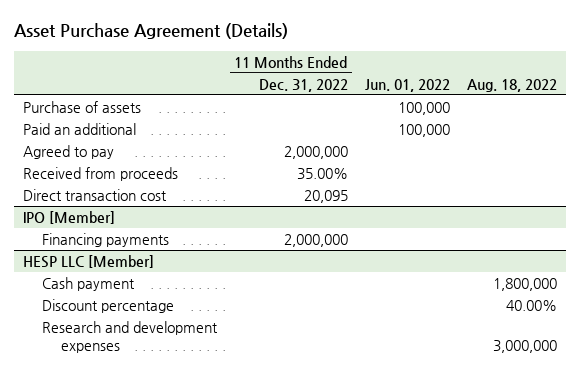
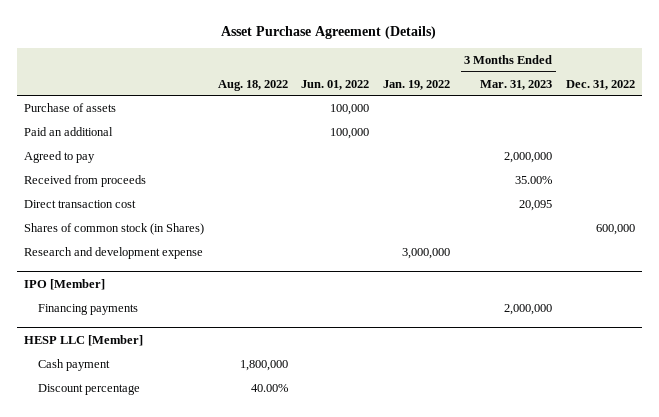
- | 11 Months Ended Dec. 31, 2022 | Jun. 01, 2022 | Aug. 18, 2022
+ | Aug. 18, 2022 | Jun. 01, 2022 | Jan. 19, 2022 | 3 Months Ended Mar. 31, 2023 | Dec. 31, 2022
+ Shares of common stock (in Shares) | | | | | 600,000
+ Research and development expense | | | 3,000,000 | |
@ HESP LLC [Member]
- Research and development expenses | | | 3,000,000

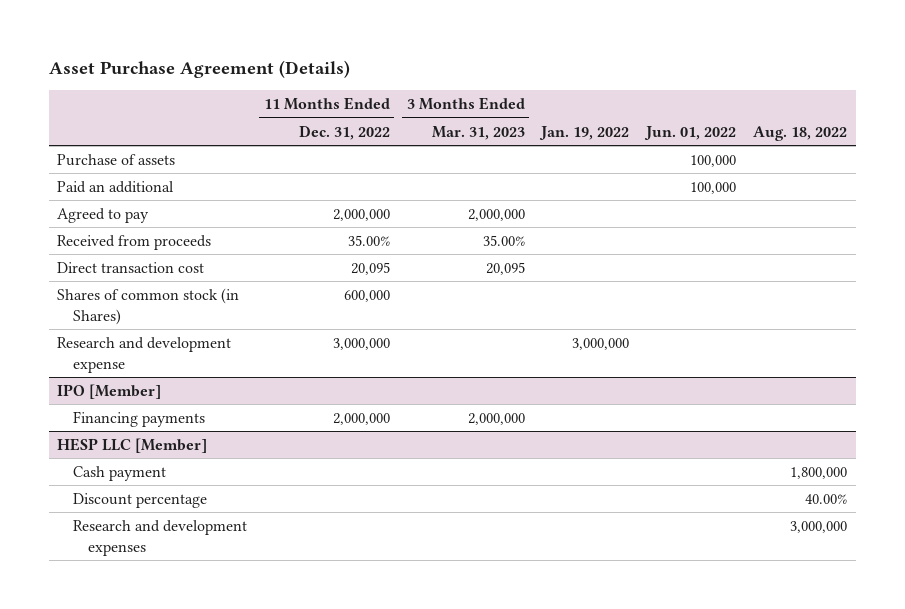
- | Aug. 18, 2022 | Jun. 01, 2022 | Jan. 19, 2022 | 3 Months Ended Mar. 31, 2023 | Dec. 31, 2022
+ | 11 Months Ended Dec. 31, 2022 | 3 Months Ended Mar. 31, 2023 | Jan. 19, 2022 | Jun. 01, 2022 | Aug. 18, 2022
@ HESP LLC [Member]
+ Research and development expenses | | | | | 3,000,000

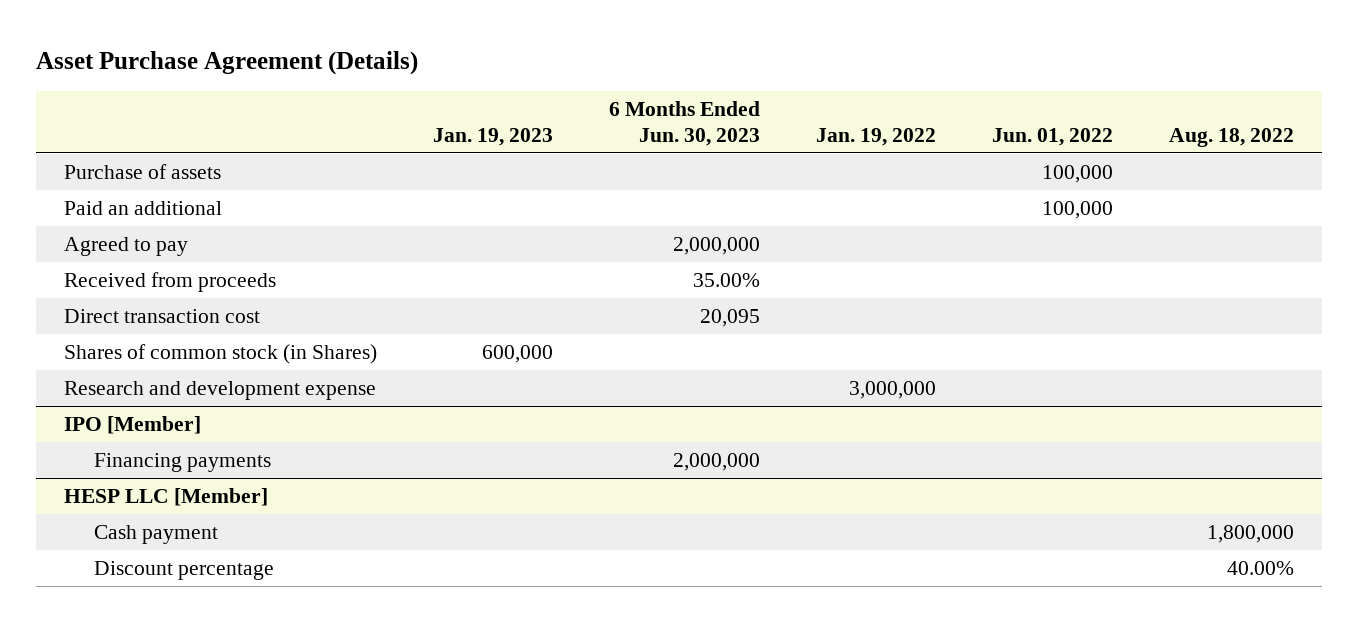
- | 11 Months Ended Dec. 31, 2022 | 3 Months Ended Mar. 31, 2023 | Jan. 19, 2022 | Jun. 01, 2022 | Aug. 18, 2022
+ | Jan. 19, 2023 | 6 Months Ended Jun. 30, 2023 | Jan. 19, 2022 | Jun. 01, 2022 | Aug. 18, 2022
@ HESP LLC [Member]
- Research and development expenses | | | | | 3,000,000

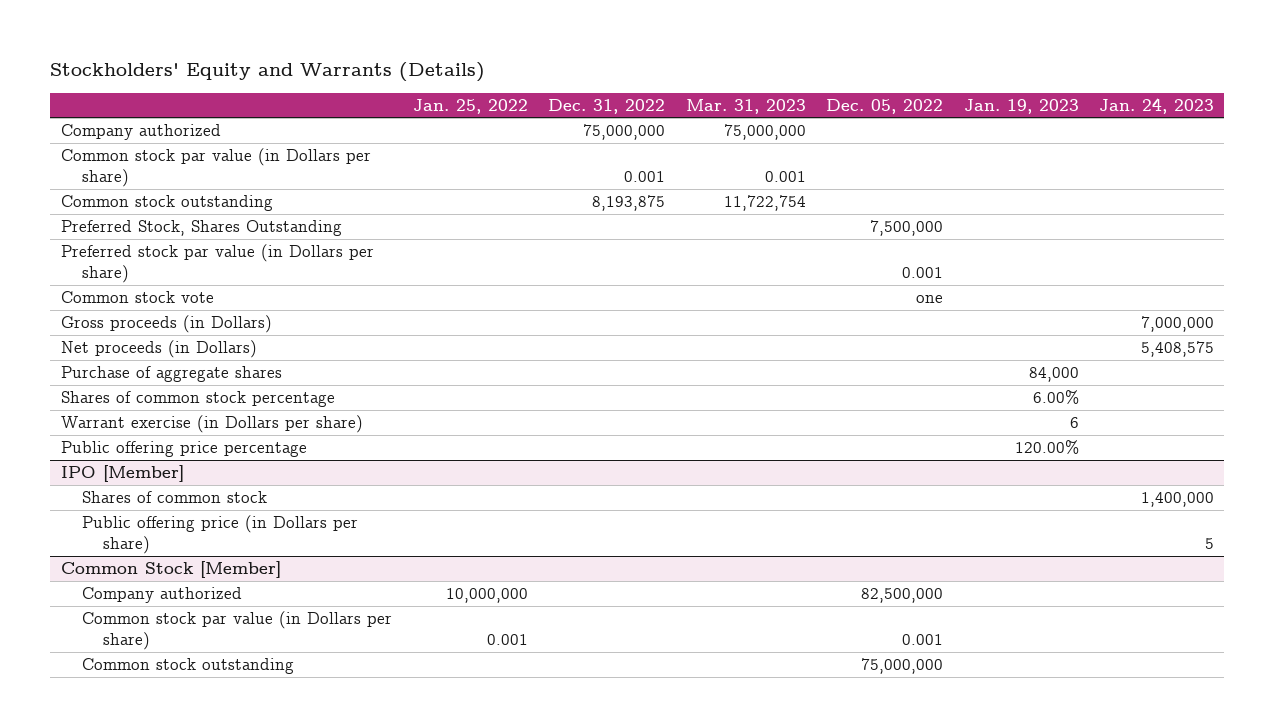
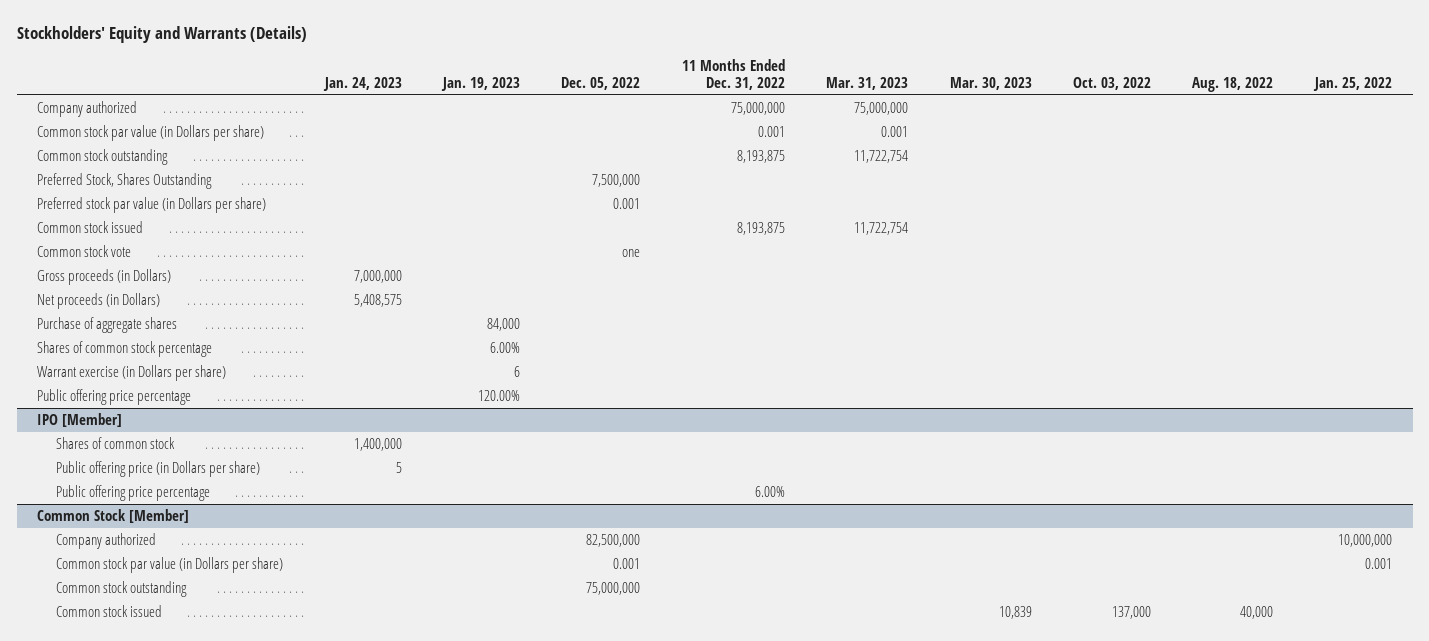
- | Jan. 25, 2022 | Dec. 31, 2022 | Mar. 31, 2023 | Dec. 05, 2022 | Jan. 19, 2023 | Jan. 24, 2023
+ | Jan. 24, 2023 | Jan. 19, 2023 | Dec. 05, 2022 | 11 Months Ended Dec. 31, 2022 | Mar. 31, 2023 | Mar. 30, 2023 | Oct. 03, 2022 | Aug. 18, 2022 | Jan. 25, 2022
+ Common stock issued | | | | 8,193,875 | 11,722,754 | | | |
@ IPO [Member]
+ Public offering price percentage | | | | 6.00% | | | | |
@ Common Stock [Member]
+ Common stock issued | | | | | | 10,839 | 137,000 | 40,000 |

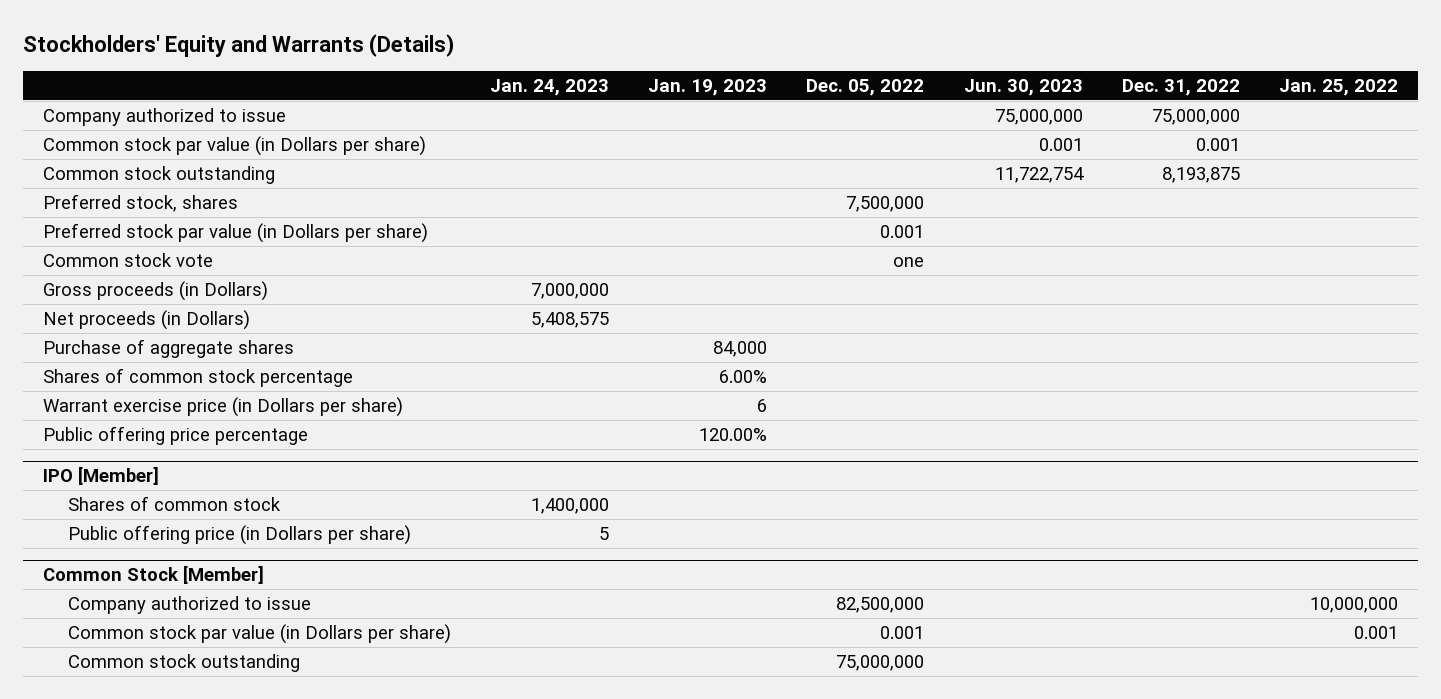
- | Jan. 24, 2023 | Jan. 19, 2023 | Dec. 05, 2022 | 11 Months Ended Dec. 31, 2022 | Mar. 31, 2023 | Mar. 30, 2023 | Oct. 03, 2022 | Aug. 18, 2022 | Jan. 25, 2022
+ | Jan. 24, 2023 | Jan. 19, 2023 | Dec. 05, 2022 | Jun. 30, 2023 | Dec. 31, 2022 | Jan. 25, 2022
- Company authorized | | | | 75,000,000 | 75,000,000 | | | |
+ Company authorized to issue | | | | 75,000,000 | 75,000,000 |
- Preferred Stock, Shares Outstanding | | | 7,500,000 | | | | | |
+ Preferred stock, shares | | | 7,500,000 | | |
- Common stock issued | | | | 8,193,875 | 11,722,754 | | | |
- Warrant exercise (in Dollars per share) | | 6 | | | | | | |
+ Warrant exercise price (in Dollars per share) | | 6 | | | |
@ IPO [Member]
- Public offering price percentage | | | | 6.00% | | | | |
@ Common Stock [Member]
- Company authorized | | | 82,500,000 | | | | | | 10,000,000
+ Company authorized to issue | | | 82,500,000 | | | 10,000,000
- Common stock issued | | | | | | 10,839 | 137,000 | 40,000 |

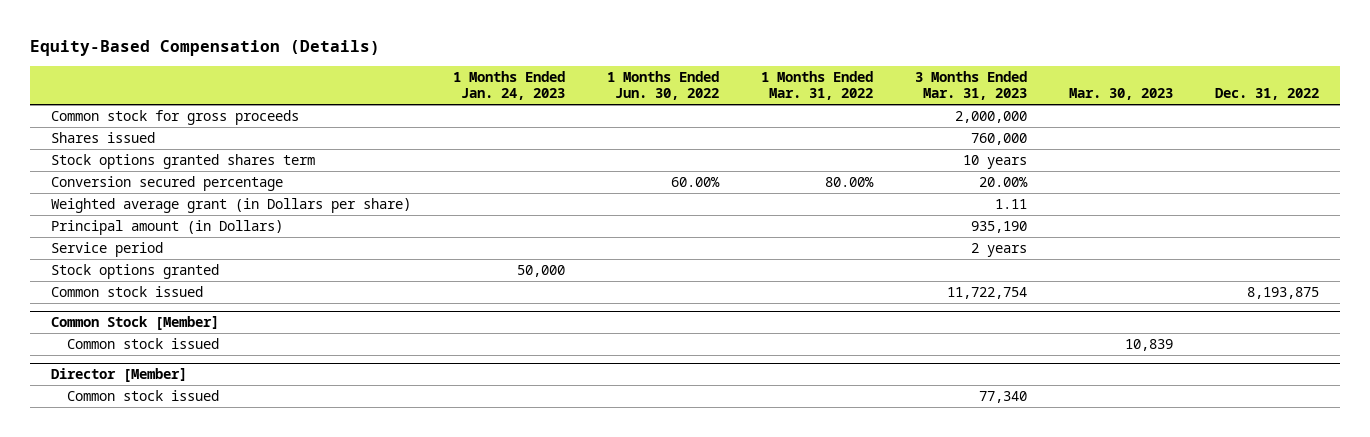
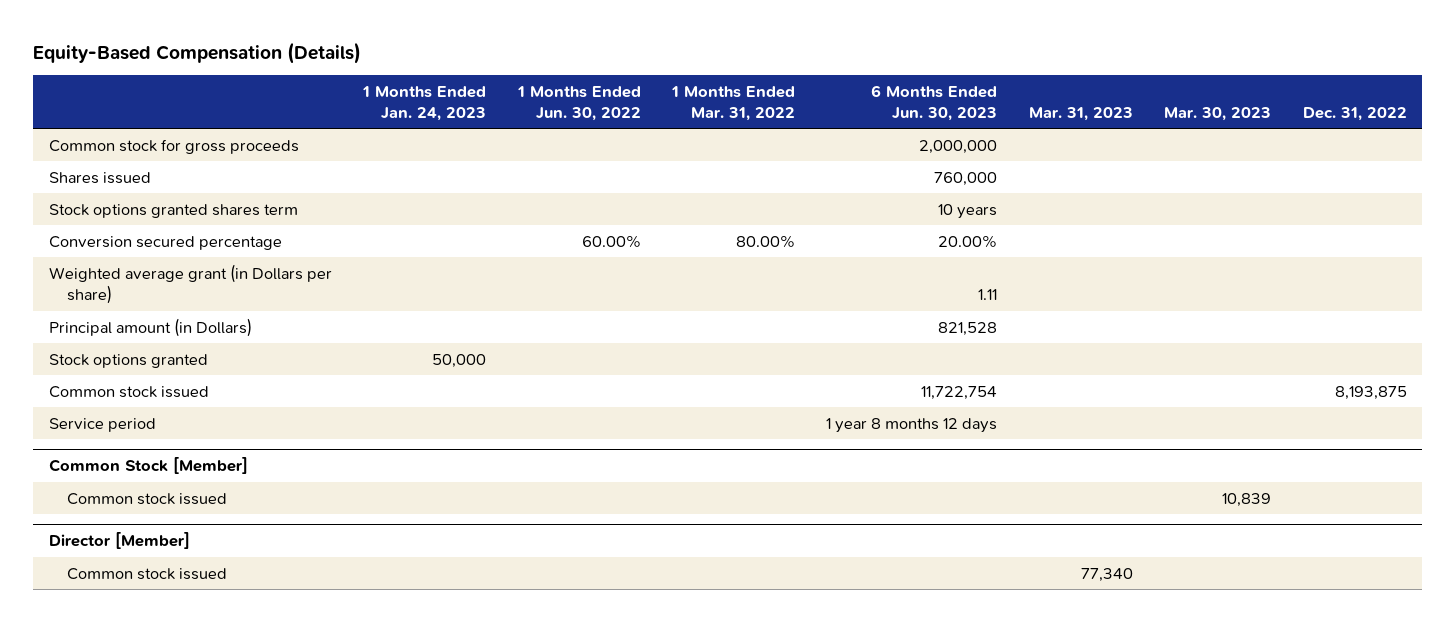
- | 1 Months Ended Jan. 24, 2023 | 1 Months Ended Jun. 30, 2022 | 1 Months Ended Mar. 31, 2022 | 3 Months Ended Mar. 31, 2023 | Mar. 30, 2023 | Dec. 31, 2022
+ | 1 Months Ended Jan. 24, 2023 | 1 Months Ended Jun. 30, 2022 | 1 Months Ended Mar. 31, 2022 | 6 Months Ended Jun. 30, 2023 | Mar. 31, 2023 | Mar. 30, 2023 | Dec. 31, 2022
moved down: Service period | | | | 1 year 8 months 12 days | | |

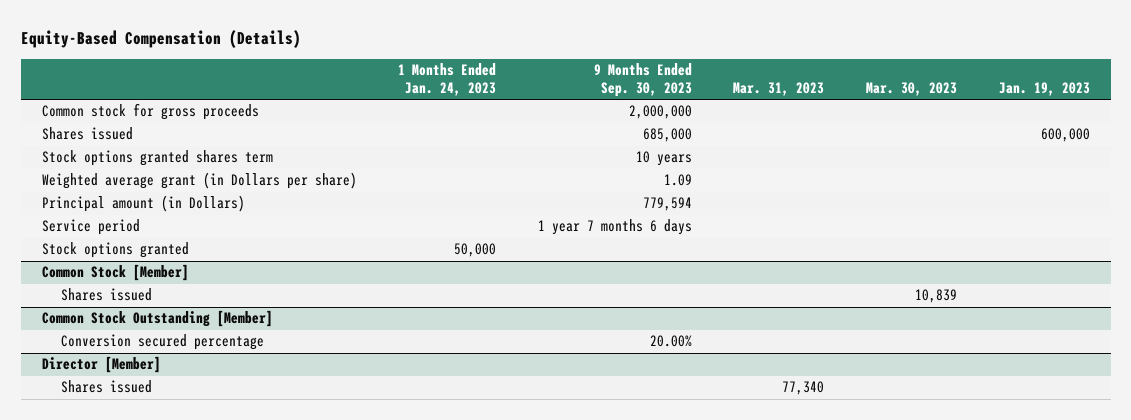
- | 1 Months Ended Jan. 24, 2023 | 1 Months Ended Jun. 30, 2022 | 1 Months Ended Mar. 31, 2022 | 6 Months Ended Jun. 30, 2023 | Mar. 31, 2023 | Mar. 30, 2023 | Dec. 31, 2022
+ | 1 Months Ended Jan. 24, 2023 | 9 Months Ended Sep. 30, 2023 | Mar. 31, 2023 | Mar. 30, 2023 | Jan. 19, 2023
- Conversion secured percentage | | 60.00% | 80.00% | 20.00% | | |
- Common stock issued | | | | 11,722,754 | | | 8,193,875
moved down: Stock options granted | 50,000 | | | |
@ Common Stock [Member]
- Common stock issued | | | | | | 10,839 |
+ Shares issued | | | | 10,839 |
+ Common Stock Outstanding [Member]
+ Conversion secured percentage | | 20.00% | | |
@ Director [Member]
- Common stock issued | | | | | 77,340 | |
+ Shares issued | | | 77,340 | |

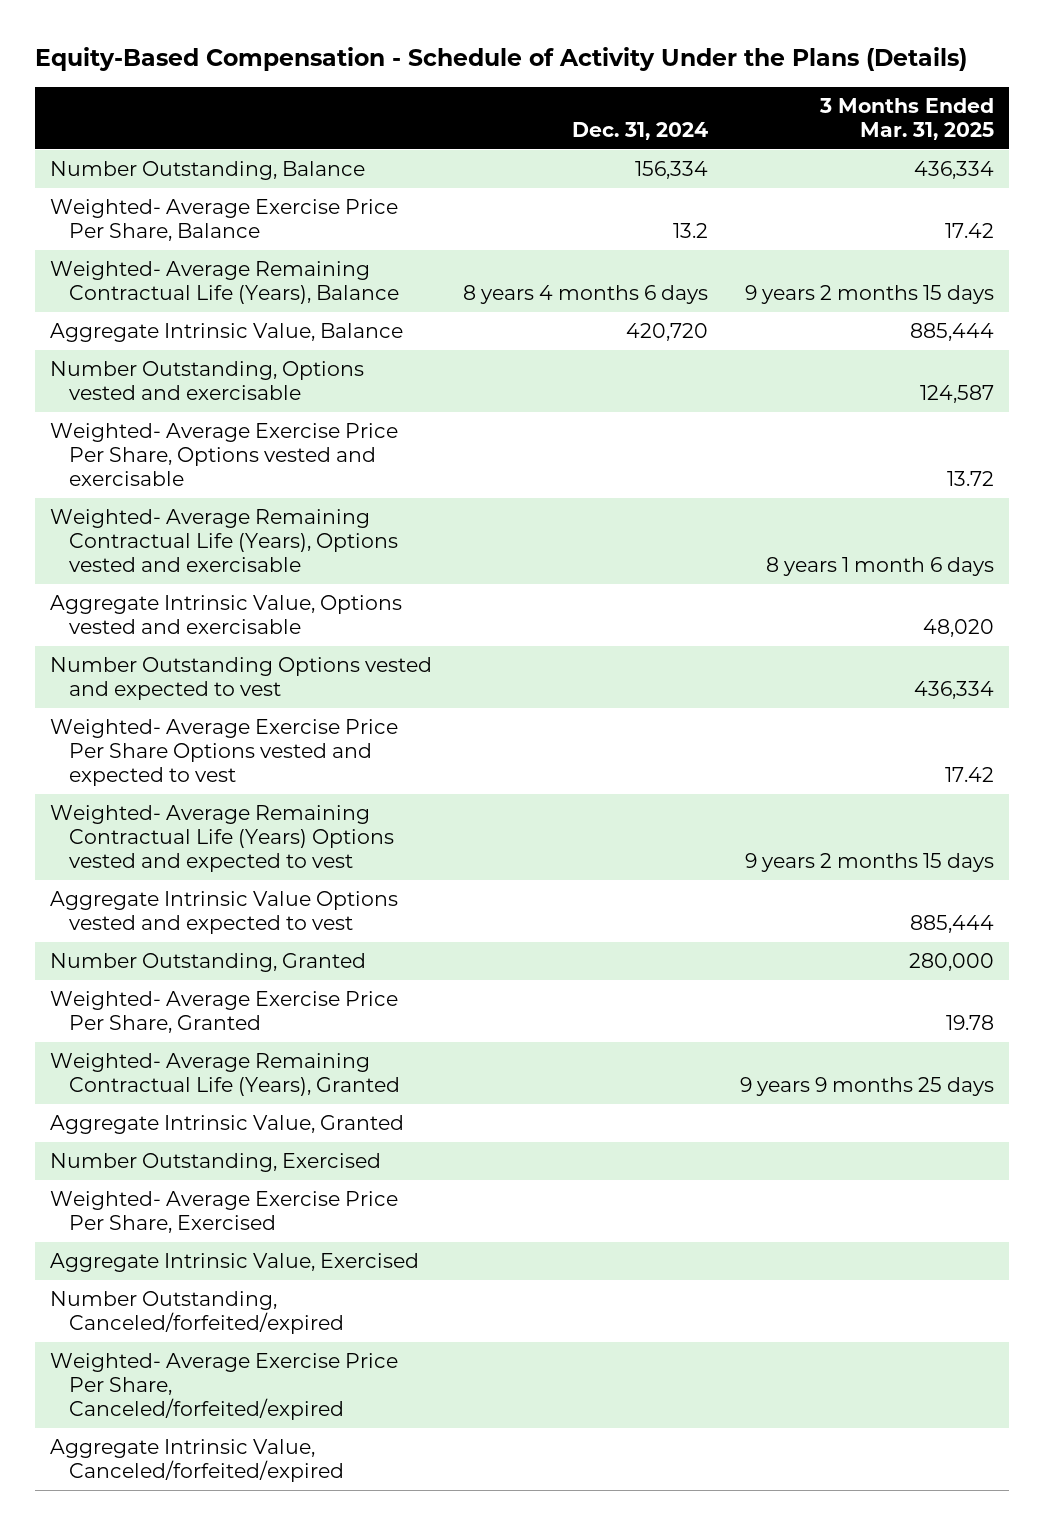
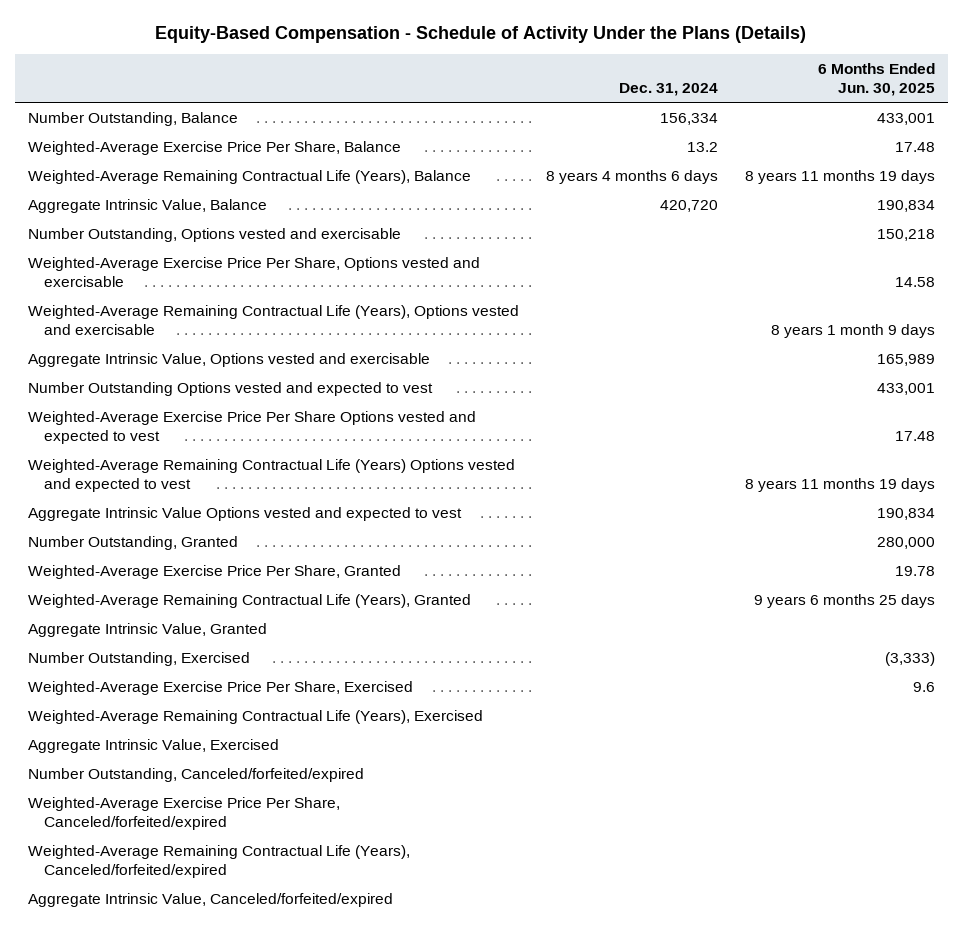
- | Dec. 31, 2024 | 3 Months Ended Mar. 31, 2025
+ | Dec. 31, 2024 | 6 Months Ended Jun. 30, 2025
- Weighted- Average Exercise Price Per Share, Balance | 13.2 | 17.42
- Weighted- Average Remaining Contractual Life (Years), Balance | 8 years 4 months 6 days | 9 years 2 months 15 days
+ Weighted-Average Exercise Price Per Share, Balance | 13.2 | 17.48
+ Weighted-Average Remaining Contractual Life (Years), Balance | 8 years 4 months 6 days | 8 years 11 months 19 days
- Weighted- Average Exercise Price Per Share, Options vested and exercisable | | 13.72
- Weighted- Average Remaining Contractual Life (Years), Options vested and exercisable | | 8 years 1 month 6 days
+ Weighted-Average Exercise Price Per Share, Options vested and exercisable | | 14.58
+ Weighted-Average Remaining Contractual Life (Years), Options vested and exercisable | | 8 years 1 month 9 days
- Weighted- Average Exercise Price Per Share Options vested and expected to vest | | 17.42
- Weighted- Average Remaining Contractual Life (Years) Options vested and expected to vest | | 9 years 2 months 15 days
+ Weighted-Average Exercise Price Per Share Options vested and expected to vest | | 17.48
+ Weighted-Average Remaining Contractual Life (Years) Options vested and expected to vest | | 8 years 11 months 19 days
- Weighted- Average Exercise Price Per Share, Granted | | 19.78
- Weighted- Average Remaining Contractual Life (Years), Granted | | 9 years 9 months 25 days
+ Weighted-Average Exercise Price Per Share, Granted | | 19.78
+ Weighted-Average Remaining Contractual Life (Years), Granted | | 9 years 6 months 25 days
- Weighted- Average Exercise Price Per Share, Exercised
+ Weighted-Average Exercise Price Per Share, Exercised | | 9.6
+ Weighted-Average Remaining Contractual Life (Years), Exercised
- Weighted- Average Exercise Price Per Share, Canceled/forfeited/expired
+ Weighted-Average Exercise Price Per Share, Canceled/forfeited/expired
+ Weighted-Average Remaining Contractual Life (Years), Canceled/forfeited/expired

